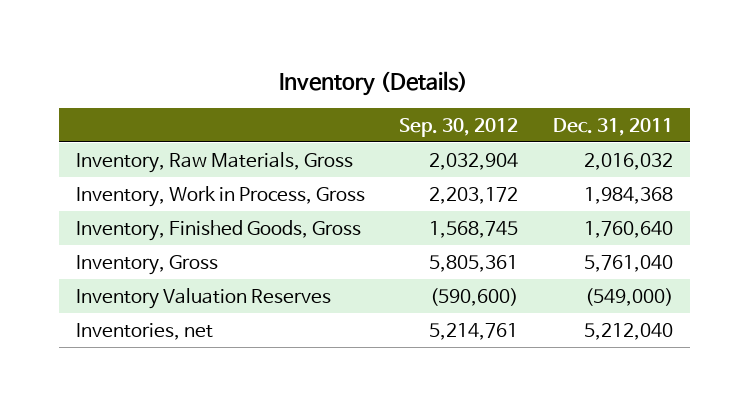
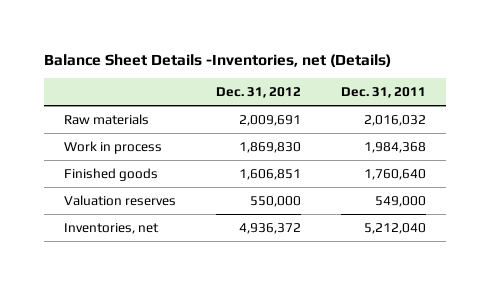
- Inventory (Details)
+ Balance Sheet Details -Inventories, net (Details)
- | Sep. 30, 2012 | Dec. 31, 2011
+ | Dec. 31, 2012 | Dec. 31, 2011
- Inventory, Raw Materials, Gross | 2,032,904 | 2,016,032
- Inventory, Work in Process, Gross | 2,203,172 | 1,984,368
- Inventory, Finished Goods, Gross | 1,568,745 | 1,760,640
- Inventory, Gross | 5,805,361 | 5,761,040
- Inventory Valuation Reserves | (590,600) | (549,000)
+ Raw materials | 2,009,691 | 2,016,032
+ Work in process | 1,869,830 | 1,984,368
+ Finished goods | 1,606,851 | 1,760,640
+ Valuation reserves | 550,000 | 549,000

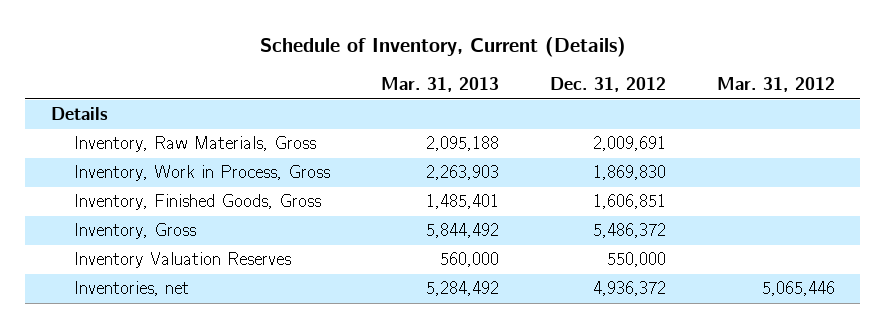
- Balance Sheet Details -Inventories, net (Details)
+ Schedule of Inventory, Current (Details)
- | Dec. 31, 2012 | Dec. 31, 2011
+ | Mar. 31, 2013 | Dec. 31, 2012 | Mar. 31, 2012
- Raw materials | 2,009,691 | 2,016,032
- Work in process | 1,869,830 | 1,984,368
- Finished goods | 1,606,851 | 1,760,640
- Valuation reserves | 550,000 | 549,000
+ Details
+ Inventory, Raw Materials, Gross | 2,095,188 | 2,009,691 |
+ Inventory, Work in Process, Gross | 2,263,903 | 1,869,830 |
+ Inventory, Finished Goods, Gross | 1,485,401 | 1,606,851 |
+ Inventory, Gross | 5,844,492 | 5,486,372 |
+ Inventory Valuation Reserves | 560,000 | 550,000 |

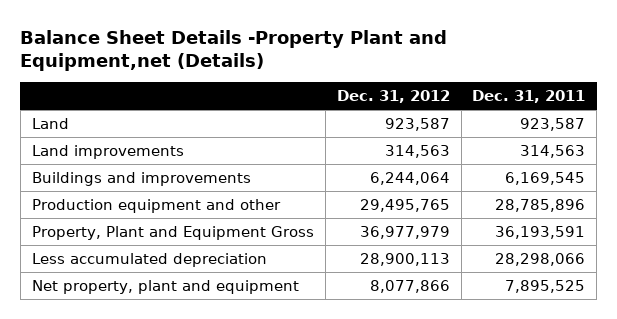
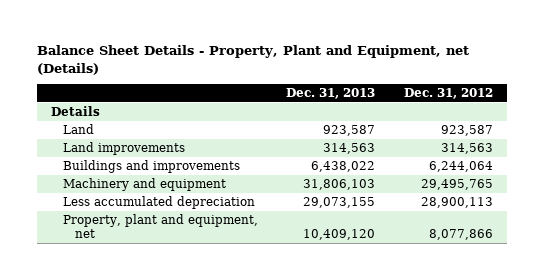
- Balance Sheet Details -Property Plant and Equipment,net (Details)
+ Balance Sheet Details - Property, Plant and Equipment, net (Details)
- | Dec. 31, 2012 | Dec. 31, 2011
+ | Dec. 31, 2013 | Dec. 31, 2012
+ Details
- Production equipment and other | 29,495,765 | 28,785,896
- Property, Plant and Equipment Gross | 36,977,979 | 36,193,591
+ Machinery and equipment | 31,806,103 | 29,495,765
- Net property, plant and equipment | 8,077,866 | 7,895,525
+ Property, plant and equipment, net | 10,409,120 | 8,077,866

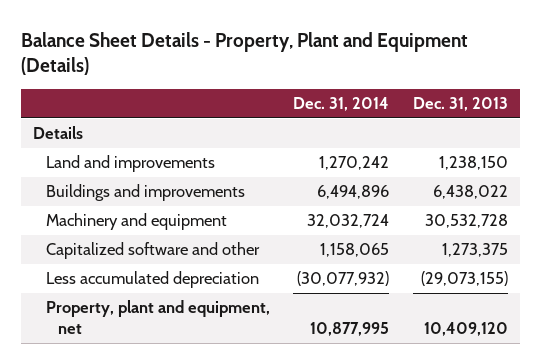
- Balance Sheet Details - Property, Plant and Equipment, net (Details)
+ Balance Sheet Details - Property, Plant and Equipment (Details)
- | Dec. 31, 2013 | Dec. 31, 2012
+ | Dec. 31, 2014 | Dec. 31, 2013
- Land | 923,587 | 923,587
- Land improvements | 314,563 | 314,563
+ Land and improvements | 1,270,242 | 1,238,150
- Machinery and equipment | 31,806,103 | 29,495,765
- Less accumulated depreciation | 29,073,155 | 28,900,113
+ Machinery and equipment | 32,032,724 | 30,532,728
+ Capitalized software and other | 1,158,065 | 1,273,375
+ Less accumulated depreciation | (30,077,932) | (29,073,155)

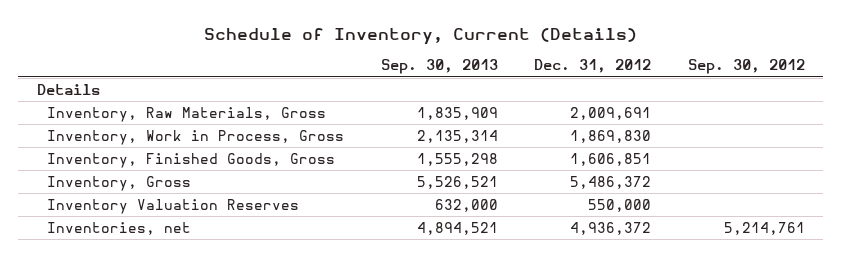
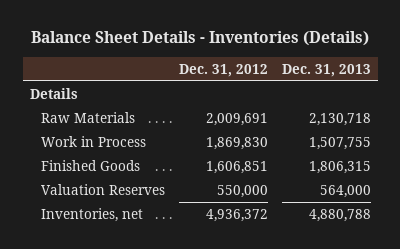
- Schedule of Inventory, Current (Details)
+ Balance Sheet Details - Inventories (Details)
- | Sep. 30, 2013 | Dec. 31, 2012 | Sep. 30, 2012
+ | Dec. 31, 2012 | Dec. 31, 2013
- Inventory, Raw Materials, Gross | 1,835,909 | 2,009,691 |
- Inventory, Work in Process, Gross | 2,135,314 | 1,869,830 |
- Inventory, Finished Goods, Gross | 1,555,298 | 1,606,851 |
- Inventory, Gross | 5,526,521 | 5,486,372 |
- Inventory Valuation Reserves | 632,000 | 550,000 |
+ Raw Materials | 2,009,691 | 2,130,718
+ Work in Process | 1,869,830 | 1,507,755
+ Finished Goods | 1,606,851 | 1,806,315
+ Valuation Reserves | 550,000 | 564,000

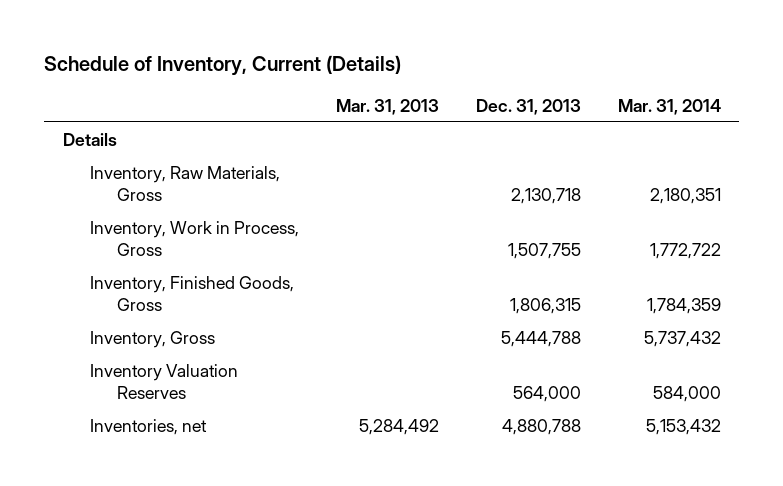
- Balance Sheet Details - Inventories (Details)
+ Schedule of Inventory, Current (Details)
- | Dec. 31, 2012 | Dec. 31, 2013
+ | Mar. 31, 2013 | Dec. 31, 2013 | Mar. 31, 2014
- Raw Materials | 2,009,691 | 2,130,718
- Work in Process | 1,869,830 | 1,507,755
- Finished Goods | 1,606,851 | 1,806,315
- Valuation Reserves | 550,000 | 564,000
+ Inventory, Raw Materials, Gross | | 2,130,718 | 2,180,351
+ Inventory, Work in Process, Gross | | 1,507,755 | 1,772,722
+ Inventory, Finished Goods, Gross | | 1,806,315 | 1,784,359
+ Inventory, Gross | | 5,444,788 | 5,737,432
+ Inventory Valuation Reserves | | 564,000 | 584,000

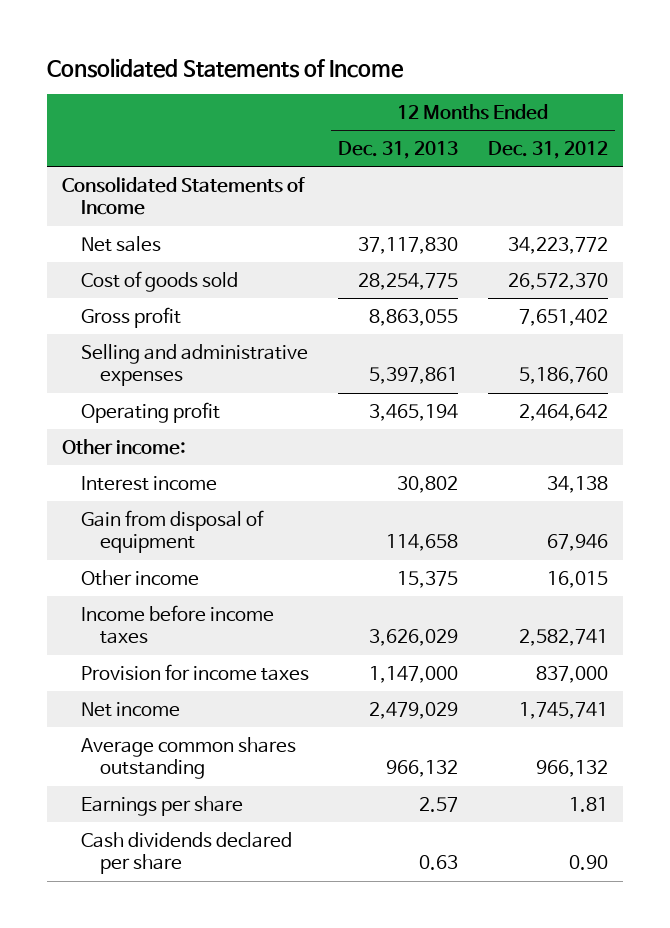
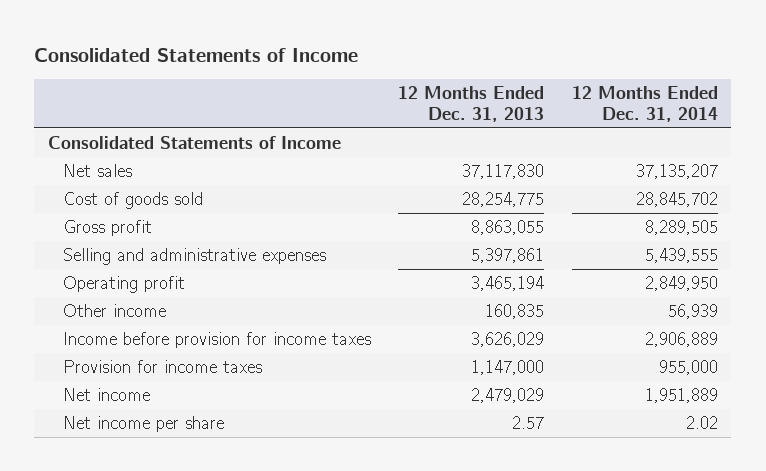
- | 12 Months Ended Dec. 31, 2013 | 12 Months Ended Dec. 31, 2012
+ | 12 Months Ended Dec. 31, 2013 | 12 Months Ended Dec. 31, 2014
- Other income:
- Interest income | 30,802 | 34,138
- Gain from disposal of equipment | 114,658 | 67,946
- Other income | 15,375 | 16,015
- Income before income taxes | 3,626,029 | 2,582,741
+ Other income | 160,835 | 56,939
+ Income before provision for income taxes | 3,626,029 | 2,906,889
- Average common shares outstanding | 966,132 | 966,132
- Earnings per share | 2.57 | 1.81
- Cash dividends declared per share | 0.63 | 0.90
+ Net income per share | 2.57 | 2.02

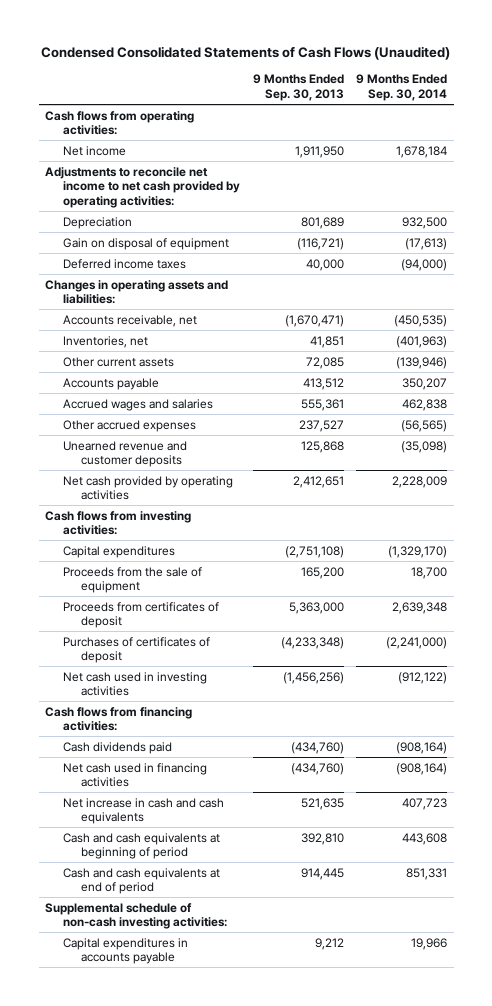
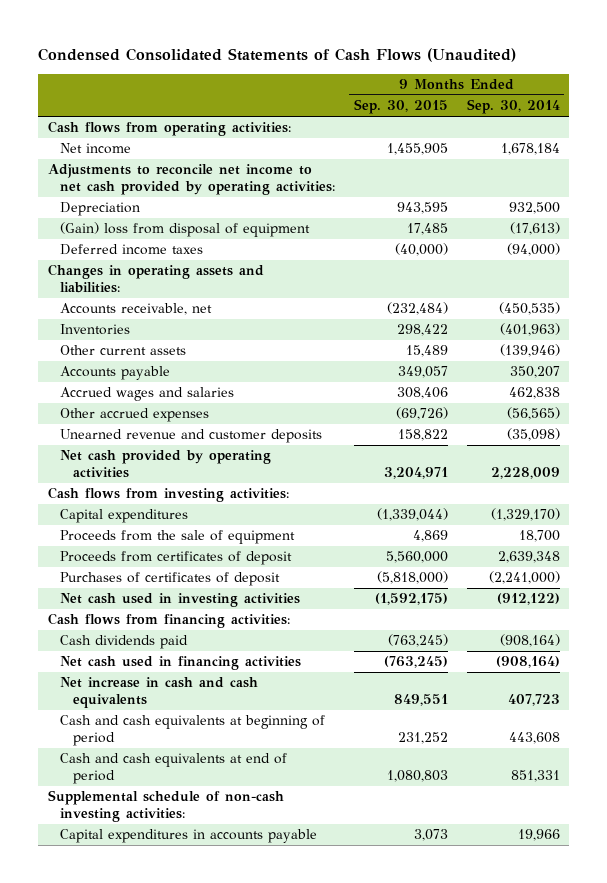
- | 9 Months Ended Sep. 30, 2013 | 9 Months Ended Sep. 30, 2014
+ | 9 Months Ended Sep. 30, 2015 | 9 Months Ended Sep. 30, 2014
- Gain on disposal of equipment | (116,721) | (17,613)
+ (Gain) loss from disposal of equipment | 17,485 | (17,613)
- Inventories, net | 41,851 | (401,963)
+ Inventories | 298,422 | (401,963)

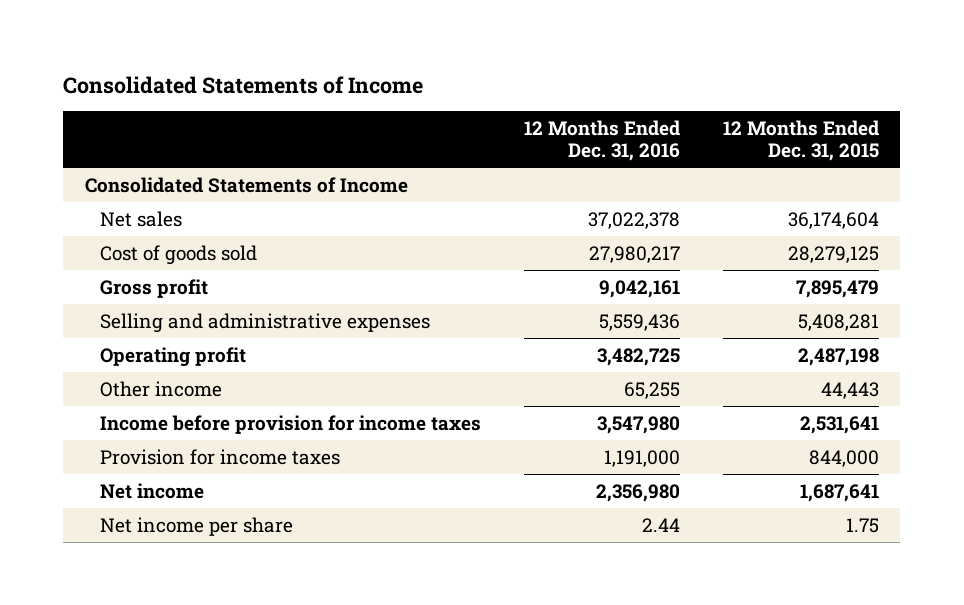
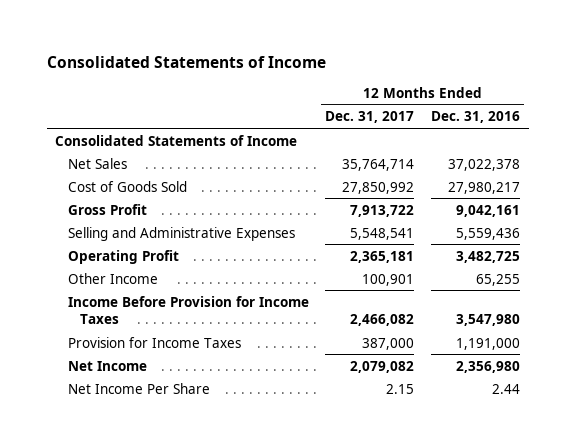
- | 12 Months Ended Dec. 31, 2016 | 12 Months Ended Dec. 31, 2015
+ | 12 Months Ended Dec. 31, 2017 | 12 Months Ended Dec. 31, 2016
- Net sales | 37,022,378 | 36,174,604
- Cost of goods sold | 27,980,217 | 28,279,125
- Gross profit | 9,042,161 | 7,895,479
- Selling and administrative expenses | 5,559,436 | 5,408,281
- Operating profit | 3,482,725 | 2,487,198
- Other income | 65,255 | 44,443
- Income before provision for income taxes | 3,547,980 | 2,531,641
- Provision for income taxes | 1,191,000 | 844,000
- Net income | 2,356,980 | 1,687,641
- Net income per share | 2.44 | 1.75
+ Net Sales | 35,764,714 | 37,022,378
+ Cost of Goods Sold | 27,850,992 | 27,980,217
+ Gross Profit | 7,913,722 | 9,042,161
+ Selling and Administrative Expenses | 5,548,541 | 5,559,436
+ Operating Profit | 2,365,181 | 3,482,725
+ Other Income | 100,901 | 65,255
+ Income Before Provision for Income Taxes | 2,466,082 | 3,547,980
+ Provision for Income Taxes | 387,000 | 1,191,000
+ Net Income | 2,079,082 | 2,356,980
+ Net Income Per Share | 2.15 | 2.44

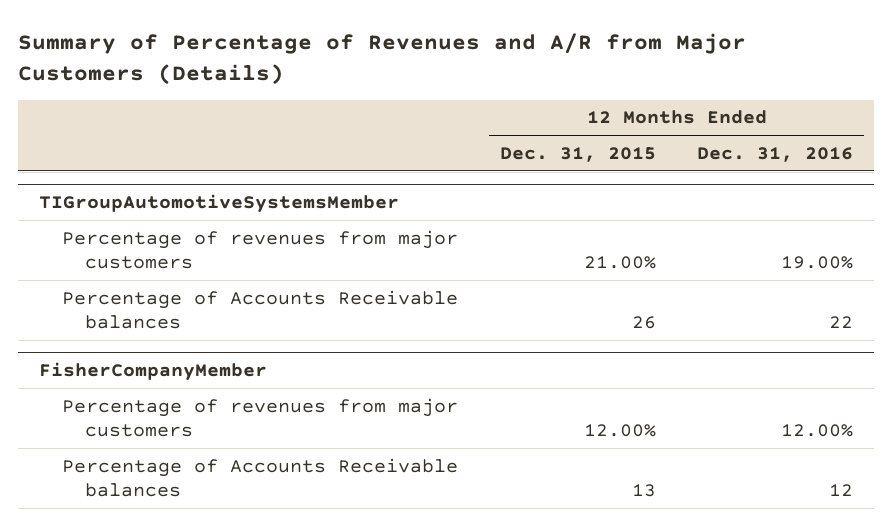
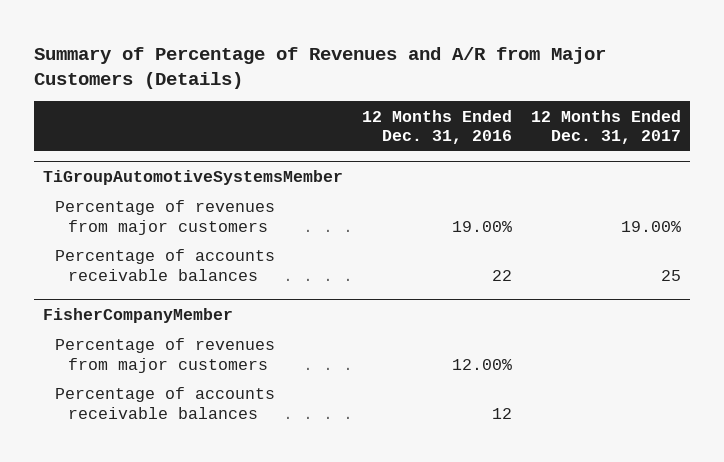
- | 12 Months Ended Dec. 31, 2015 | 12 Months Ended Dec. 31, 2016
+ | 12 Months Ended Dec. 31, 2016 | 12 Months Ended Dec. 31, 2017
- TIGroupAutomotiveSystemsMember
+ TiGroupAutomotiveSystemsMember
- Percentage of Accounts Receivable balances | 26 | 22
+ Percentage of accounts receivable balances | 22 | 25
@ FisherCompanyMember
- Percentage of Accounts Receivable balances | 13 | 12
+ Percentage of accounts receivable balances | 12 |

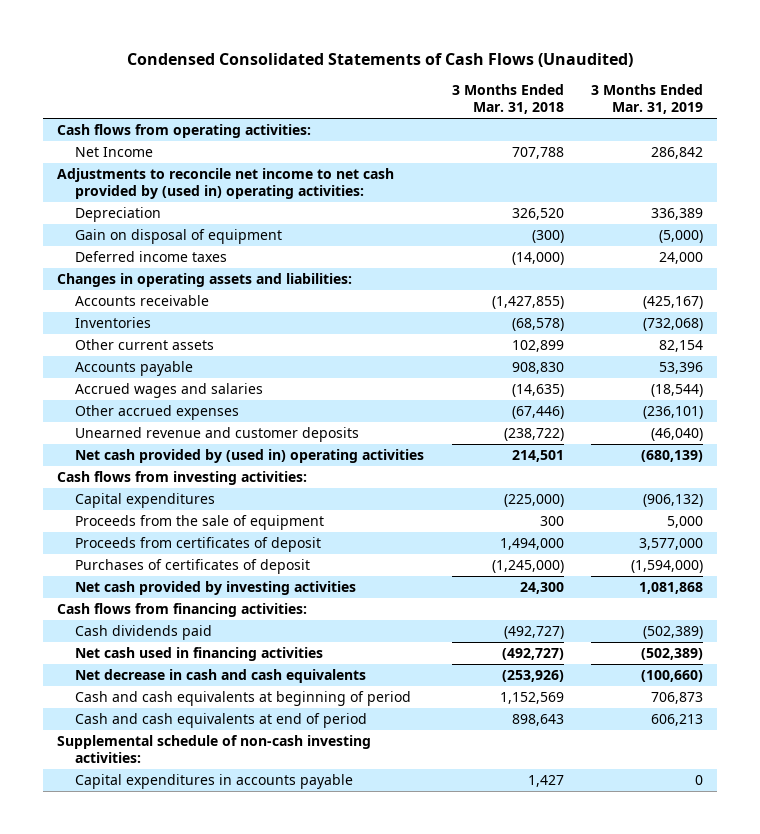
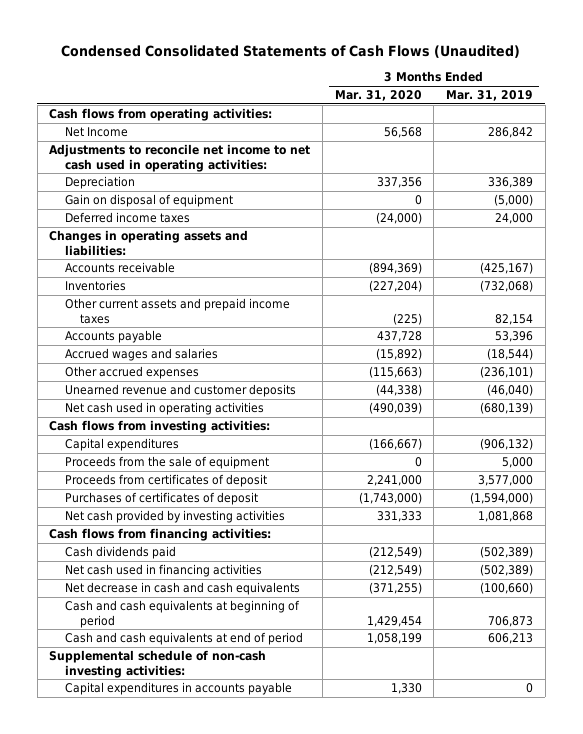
- | 3 Months Ended Mar. 31, 2018 | 3 Months Ended Mar. 31, 2019
+ | 3 Months Ended Mar. 31, 2020 | 3 Months Ended Mar. 31, 2019
- Adjustments to reconcile net income to net cash provided by (used in) operating activities:
+ Adjustments to reconcile net income to net cash used in operating activities:
- Other current assets | 102,899 | 82,154
+ Other current assets and prepaid income taxes | (225) | 82,154
- Net cash provided by (used in) operating activities | 214,501 | (680,139)
+ Net cash used in operating activities | (490,039) | (680,139)

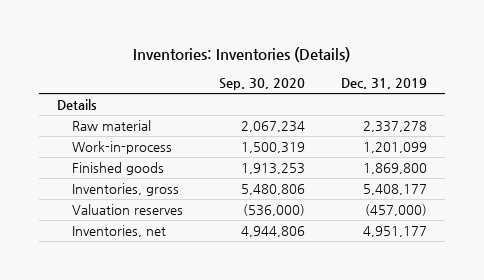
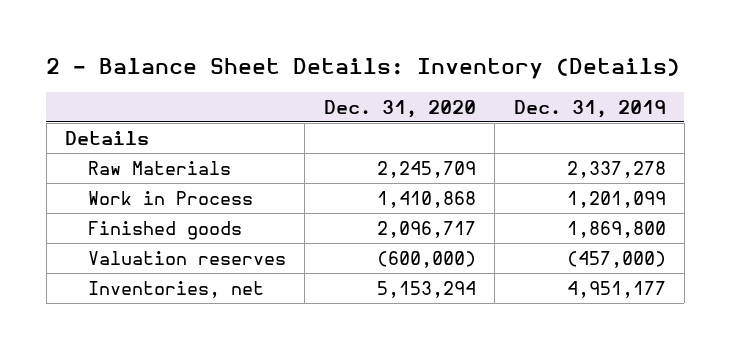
- Inventories: Inventories (Details)
+ 2 - Balance Sheet Details: Inventory (Details)
- | Sep. 30, 2020 | Dec. 31, 2019
+ | Dec. 31, 2020 | Dec. 31, 2019
- Raw material | 2,067,234 | 2,337,278
- Work-in-process | 1,500,319 | 1,201,099
+ Raw Materials | 2,245,709 | 2,337,278
+ Work in Process | 1,410,868 | 1,201,099
- Inventories, gross | 5,480,806 | 5,408,177

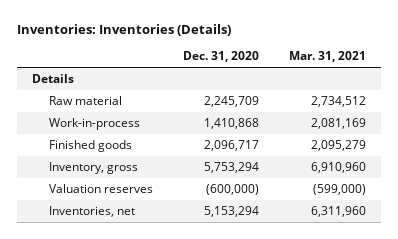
- 2 - Balance Sheet Details: Inventory (Details)
+ Inventories: Inventories (Details)
- | Dec. 31, 2020 | Dec. 31, 2019
+ | Dec. 31, 2020 | Mar. 31, 2021
- Raw Materials | 2,245,709 | 2,337,278
- Work in Process | 1,410,868 | 1,201,099
+ Raw material | 2,245,709 | 2,734,512
+ Work-in-process | 1,410,868 | 2,081,169
+ Inventory, gross | 5,753,294 | 6,910,960

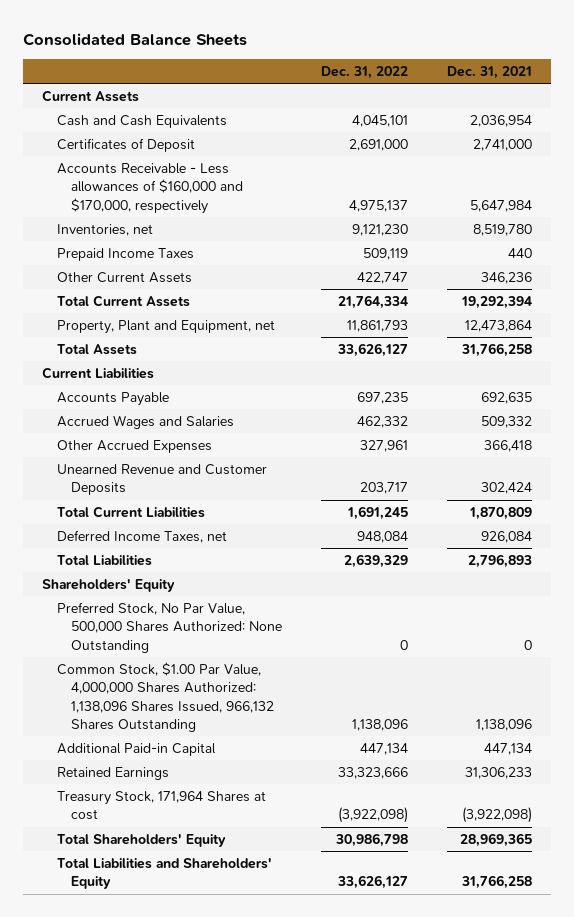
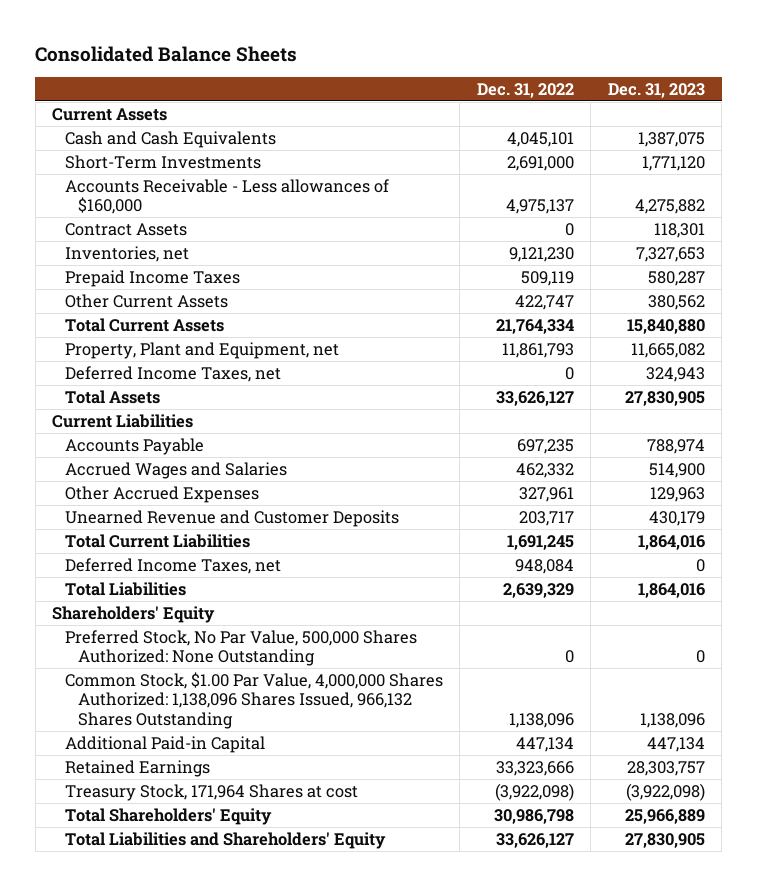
- | Dec. 31, 2022 | Dec. 31, 2021
+ | Dec. 31, 2022 | Dec. 31, 2023
- Certificates of Deposit | 2,691,000 | 2,741,000
- Accounts Receivable - Less allowances of $160,000 and $170,000, respectively | 4,975,137 | 5,647,984
+ Short-Term Investments | 2,691,000 | 1,771,120
+ Accounts Receivable - Less allowances of $160,000 | 4,975,137 | 4,275,882
+ Contract Assets | 0 | 118,301
+ Deferred Income Taxes, net | 0 | 324,943

